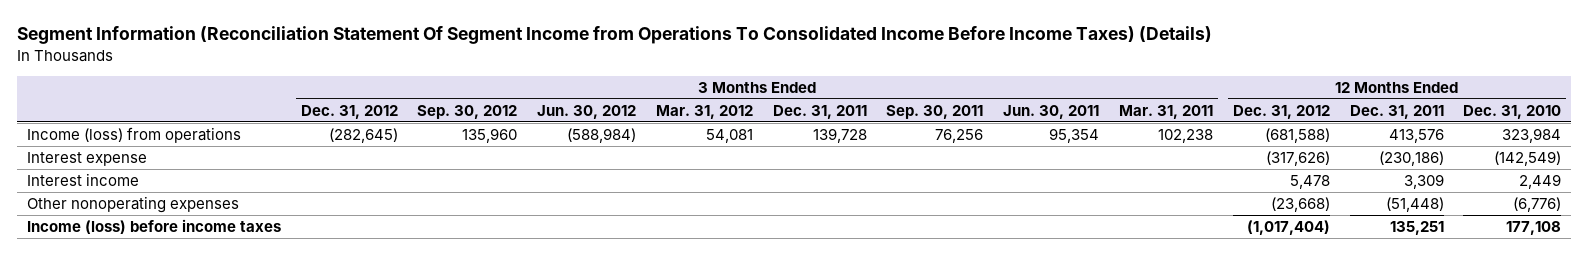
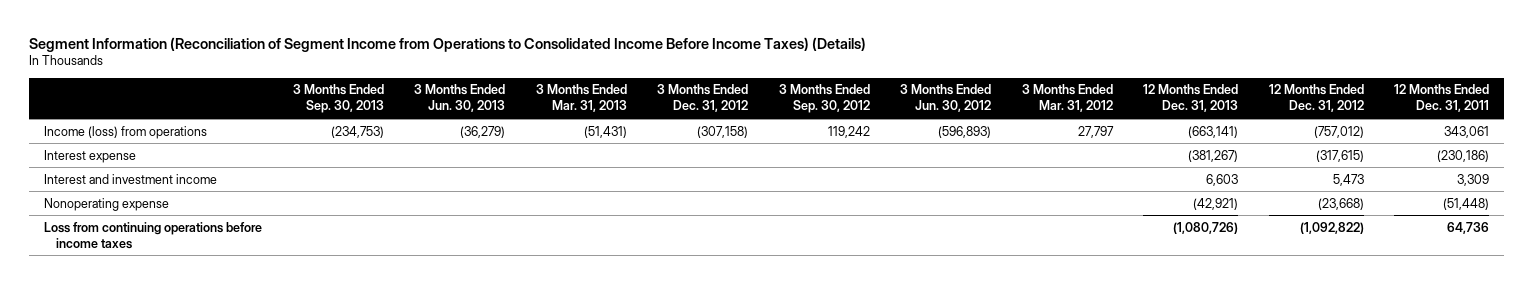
- Segment Information (Reconciliation Statement Of Segment Income from Operations To Consolidated Income Before Income Taxes) (Details)
+ Segment Information (Reconciliation of Segment Income from Operations to Consolidated Income Before Income Taxes) (Details)
- | 3 Months Ended Dec. 31, 2012 | 3 Months Ended Sep. 30, 2012 | 3 Months Ended Jun. 30, 2012 | 3 Months Ended Mar. 31, 2012 | 3 Months Ended Dec. 31, 2011 | 3 Months Ended Sep. 30, 2011 | 3 Months Ended Jun. 30, 2011 | 3 Months Ended Mar. 31, 2011 | 12 Months Ended Dec. 31, 2012 | 12 Months Ended Dec. 31, 2011 | 12 Months Ended Dec. 31, 2010
+ | 3 Months Ended Sep. 30, 2013 | 3 Months Ended Jun. 30, 2013 | 3 Months Ended Mar. 31, 2013 | 3 Months Ended Dec. 31, 2012 | 3 Months Ended Sep. 30, 2012 | 3 Months Ended Jun. 30, 2012 | 3 Months Ended Mar. 31, 2012 | 12 Months Ended Dec. 31, 2013 | 12 Months Ended Dec. 31, 2012 | 12 Months Ended Dec. 31, 2011
- Income (loss) from operations | (282,645) | 135,960 | (588,984) | 54,081 | 139,728 | 76,256 | 95,354 | 102,238 | (681,588) | 413,576 | 323,984
- Interest expense | | | | | | | | | (317,626) | (230,186) | (142,549)
- Interest income | | | | | | | | | 5,478 | 3,309 | 2,449
- Other nonoperating expenses | | | | | | | | | (23,668) | (51,448) | (6,776)
- Income (loss) before income taxes | | | | | | | | | (1,017,404) | 135,251 | 177,108
+ Income (loss) from operations | (234,753) | (36,279) | (51,431) | (307,158) | 119,242 | (596,893) | 27,797 | (663,141) | (757,012) | 343,061
+ Interest expense | | | | | | | | (381,267) | (317,615) | (230,186)
+ Interest and investment income | | | | | | | | 6,603 | 5,473 | 3,309
+ Nonoperating expense | | | | | | | | (42,921) | (23,668) | (51,448)
+ Loss from continuing operations before income taxes | | | | | | | | (1,080,726) | (1,092,822) | 64,736

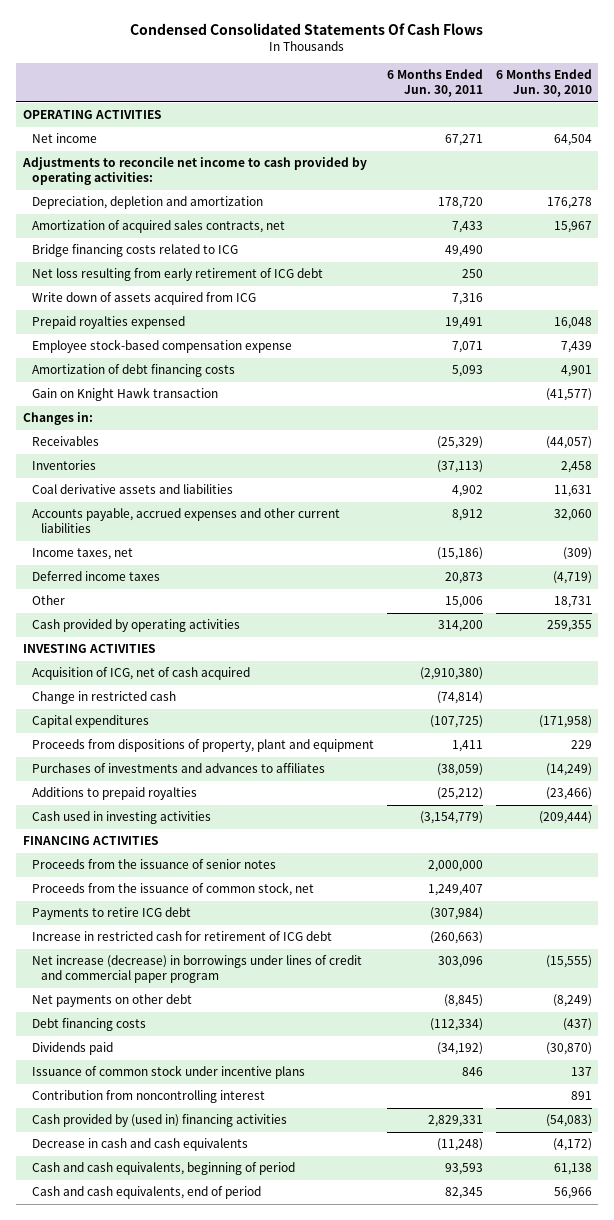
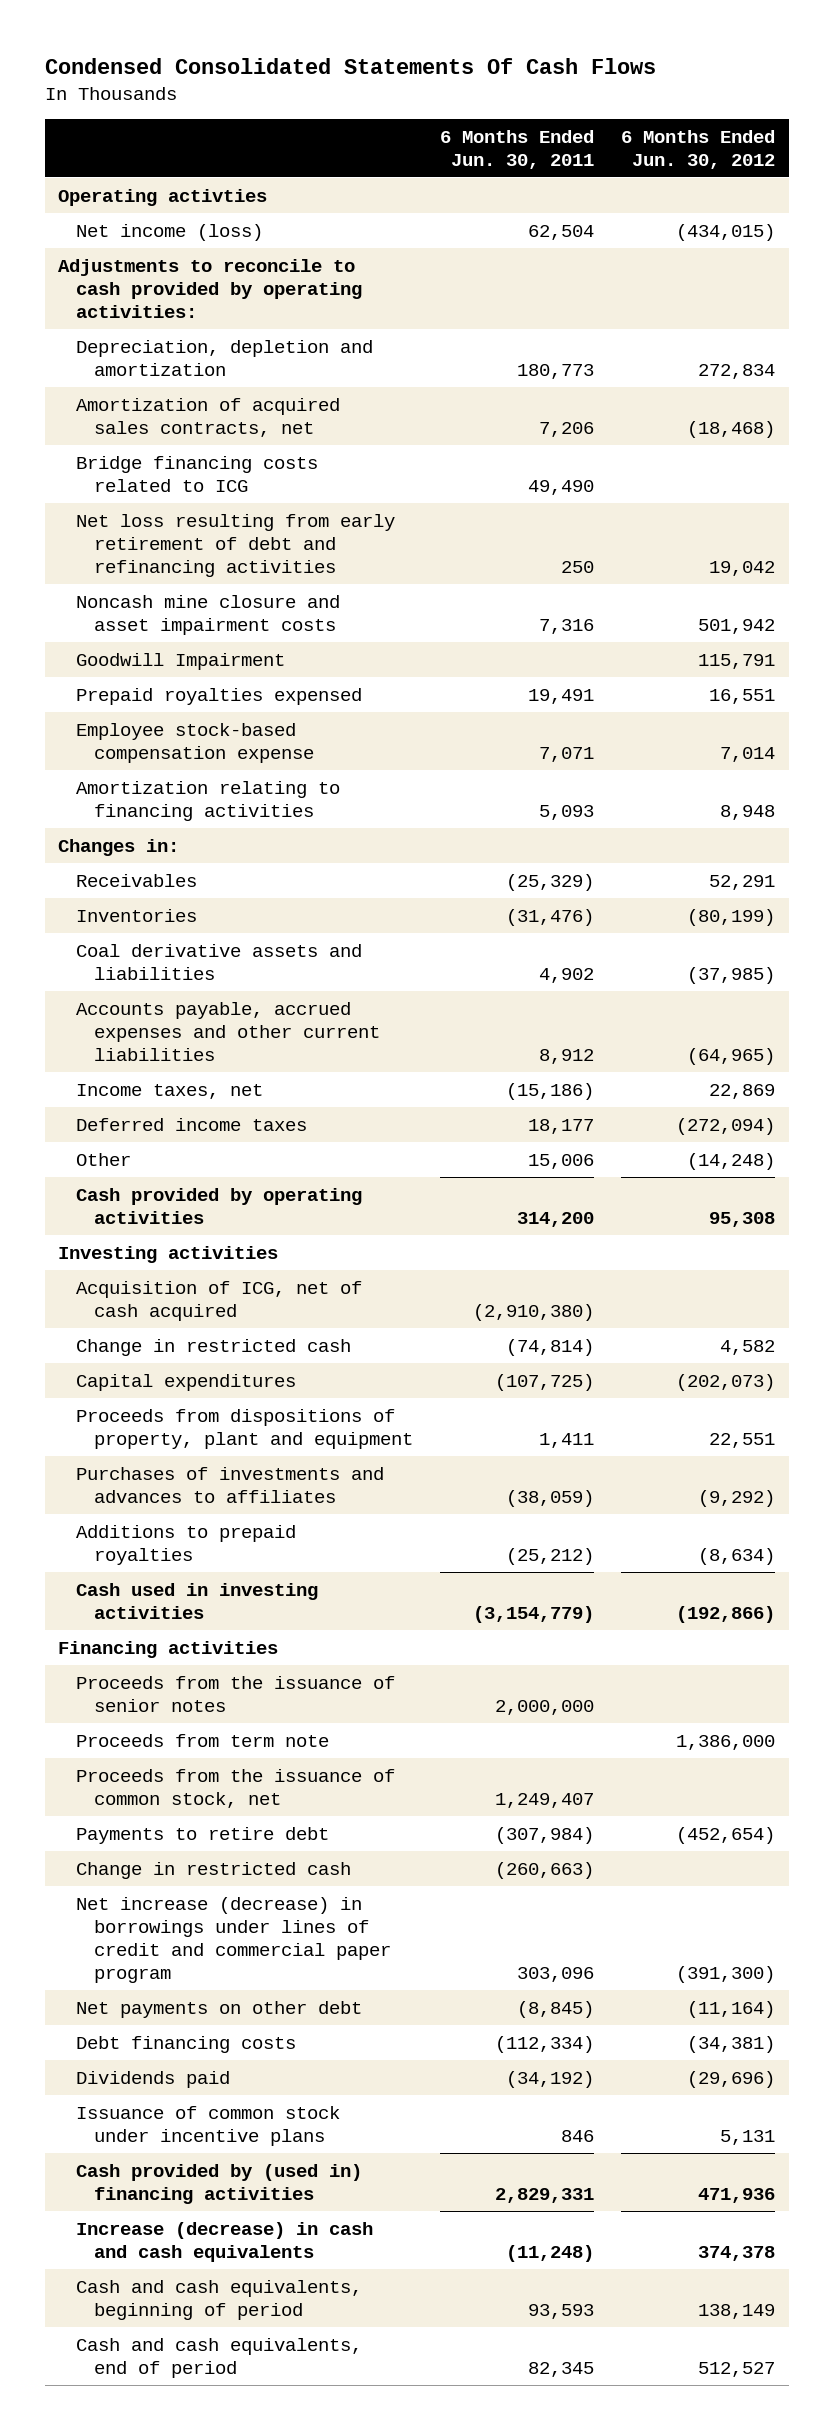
- | 6 Months Ended Jun. 30, 2011 | 6 Months Ended Jun. 30, 2010
+ | 6 Months Ended Jun. 30, 2011 | 6 Months Ended Jun. 30, 2012
- OPERATING ACTIVITIES
- Net income | 67,271 | 64,504
- Adjustments to reconcile net income to cash provided by operating activities:
- Depreciation, depletion and amortization | 178,720 | 176,278
- Amortization of acquired sales contracts, net | 7,433 | 15,967
+ Operating activties
+ Net income (loss) | 62,504 | (434,015)
+ Adjustments to reconcile to cash provided by operating activities:
+ Depreciation, depletion and amortization | 180,773 | 272,834
+ Amortization of acquired sales contracts, net | 7,206 | (18,468)
- Net loss resulting from early retirement of ICG debt | 250 |
- Write down of assets acquired from ICG | 7,316 |
+ Net loss resulting from early retirement of debt and refinancing activities | 250 | 19,042
+ Noncash mine closure and asset impairment costs | 7,316 | 501,942
+ Goodwill Impairment | | 115,791
- Amortization of debt financing costs | 5,093 | 4,901
- Gain on Knight Hawk transaction | | (41,577)
+ Amortization relating to financing activities | 5,093 | 8,948
- Inventories | (37,113) | 2,458
+ Inventories | (31,476) | (80,199)
- Deferred income taxes | 20,873 | (4,719)
+ Deferred income taxes | 18,177 | (272,094)
- INVESTING ACTIVITIES
+ Investing activities
- FINANCING ACTIVITIES
+ Financing activities
+ Proceeds from term note | | 1,386,000
- Payments to retire ICG debt | (307,984) |
- Increase in restricted cash for retirement of ICG debt | (260,663) |
+ Payments to retire debt | (307,984) | (452,654)
+ Change in restricted cash | (260,663) |
- Contribution from noncontrolling interest | | 891
- Decrease in cash and cash equivalents | (11,248) | (4,172)
+ Increase (decrease) in cash and cash equivalents | (11,248) | 374,378

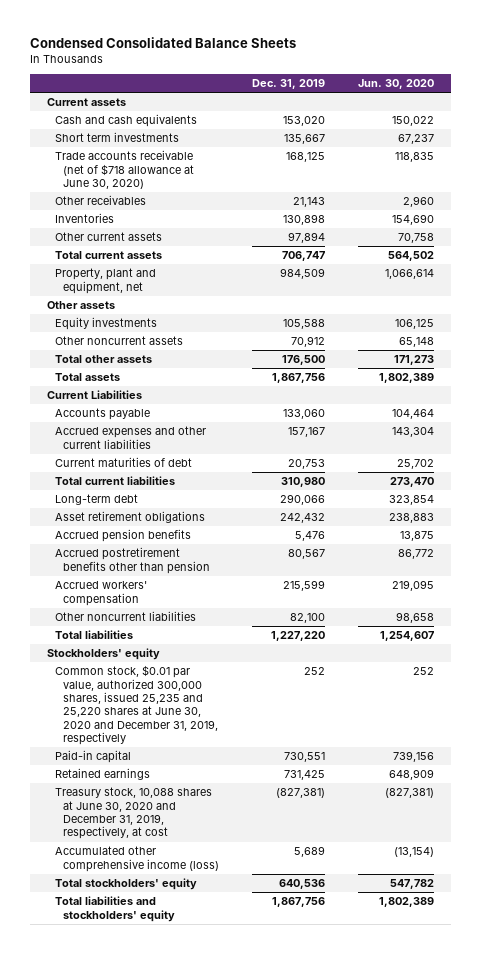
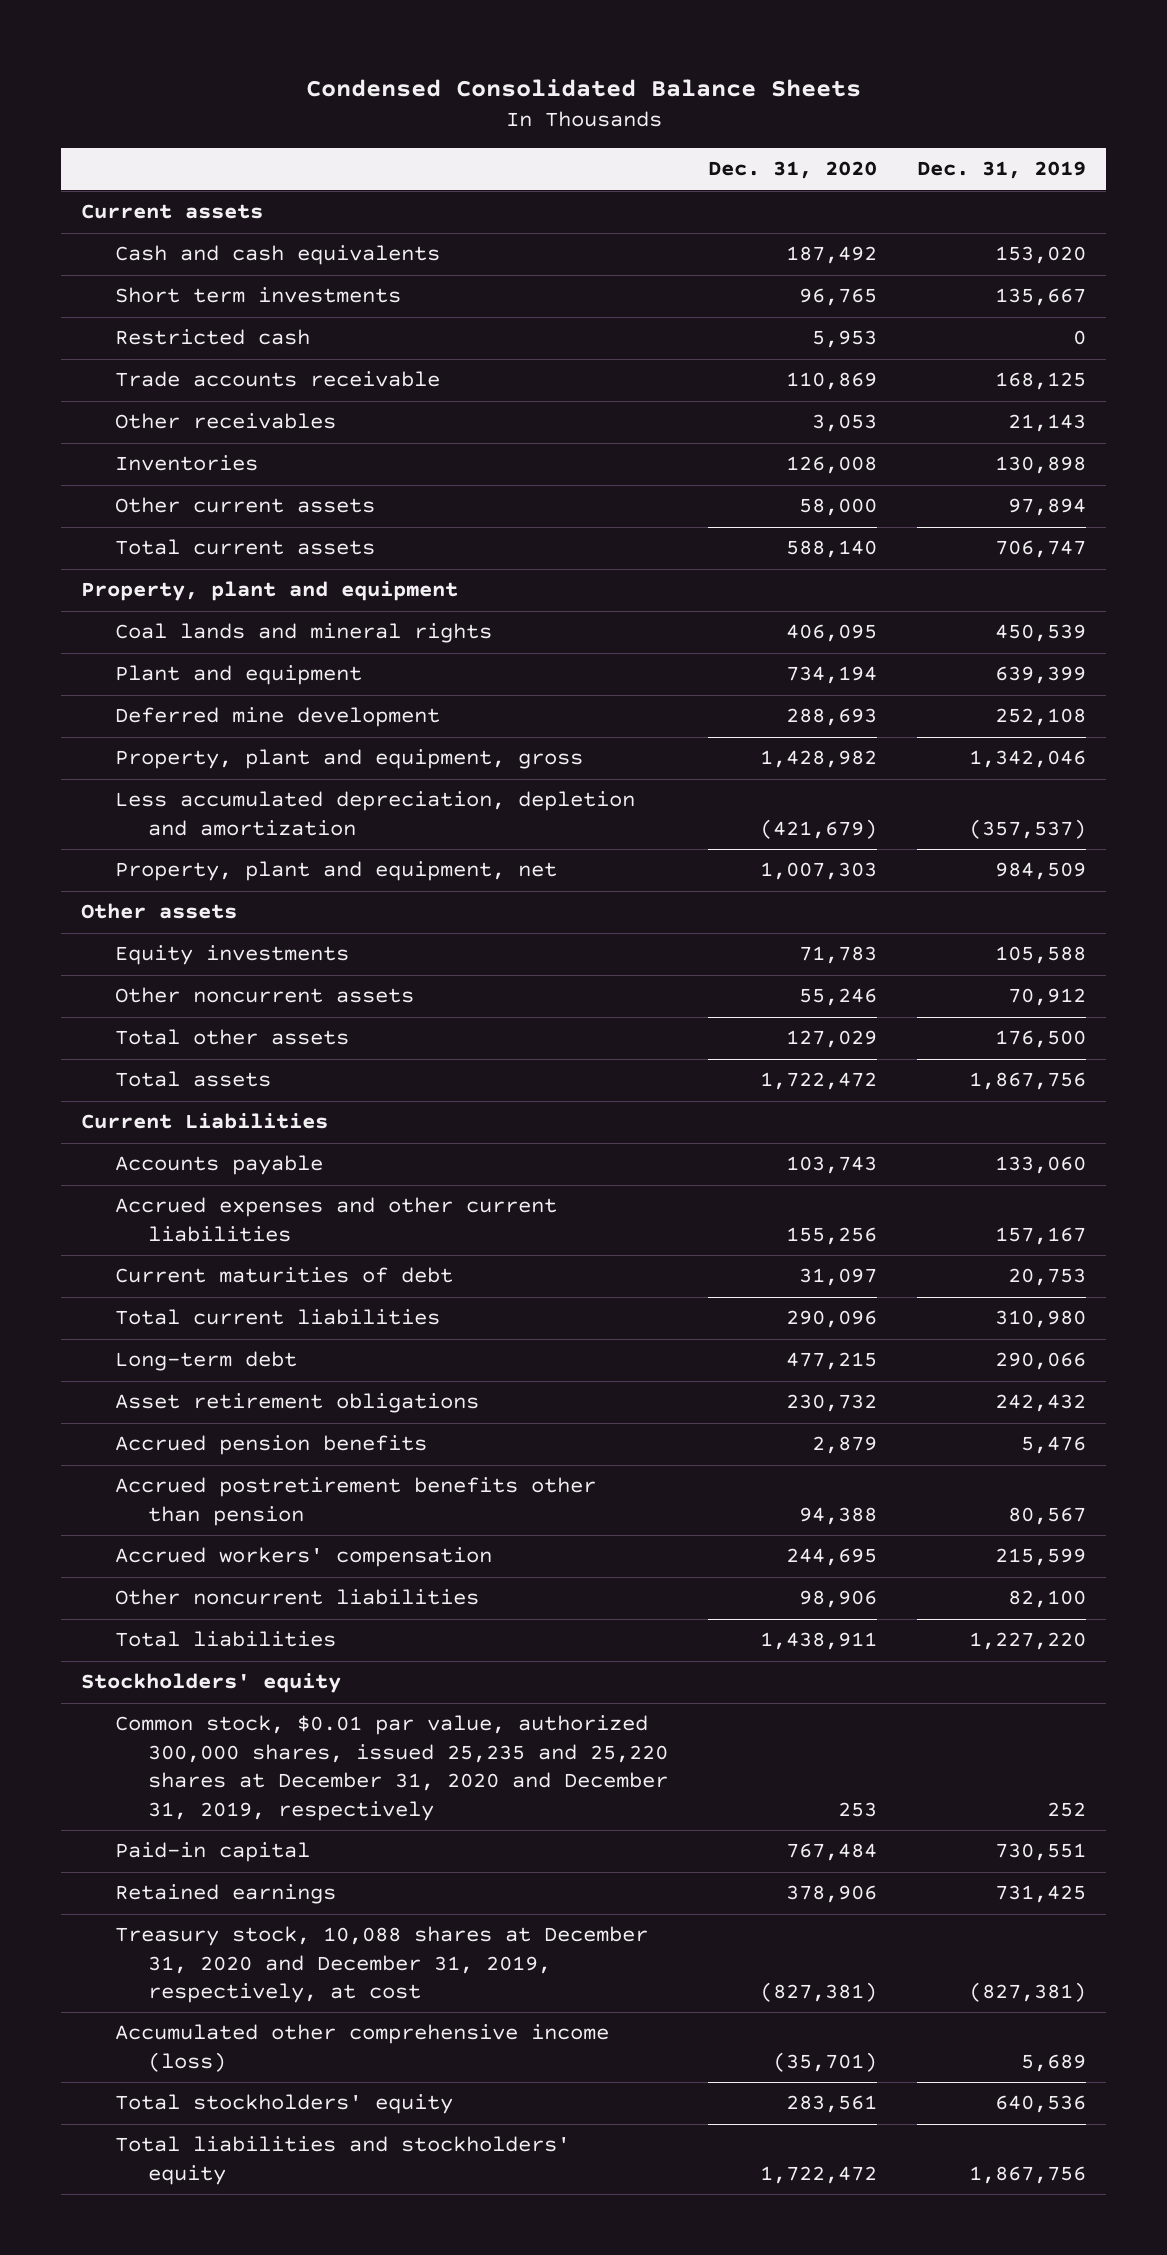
- | Dec. 31, 2019 | Jun. 30, 2020
+ | Dec. 31, 2020 | Dec. 31, 2019
- Trade accounts receivable (net of $718 allowance at June 30, 2020) | 168,125 | 118,835
+ Restricted cash | 5,953 | 0
+ Trade accounts receivable | 110,869 | 168,125
+ Property, plant and equipment
+ Coal lands and mineral rights | 406,095 | 450,539
+ Plant and equipment | 734,194 | 639,399
+ Deferred mine development | 288,693 | 252,108
+ Property, plant and equipment, gross | 1,428,982 | 1,342,046
+ Less accumulated depreciation, depletion and amortization | (421,679) | (357,537)
- Common stock, $0.01 par value, authorized 300,000 shares, issued 25,235 and 25,220 shares at June 30, 2020 and December 31, 2019, respectively | 252 | 252
+ Common stock, $0.01 par value, authorized 300,000 shares, issued 25,235 and 25,220 shares at December 31, 2020 and December 31, 2019, respectively | 253 | 252
- Treasury stock, 10,088 shares at June 30, 2020 and December 31, 2019, respectively, at cost | (827,381) | (827,381)
+ Treasury stock, 10,088 shares at December 31, 2020 and December 31, 2019, respectively, at cost | (827,381) | (827,381)

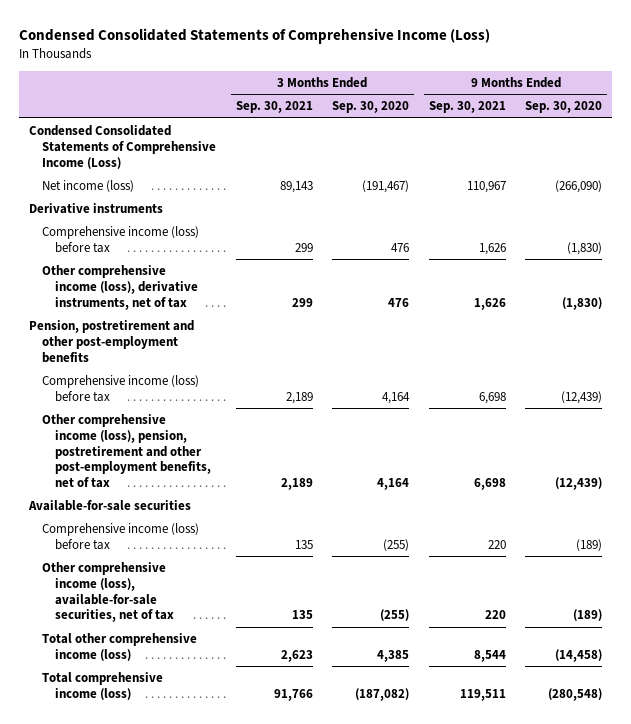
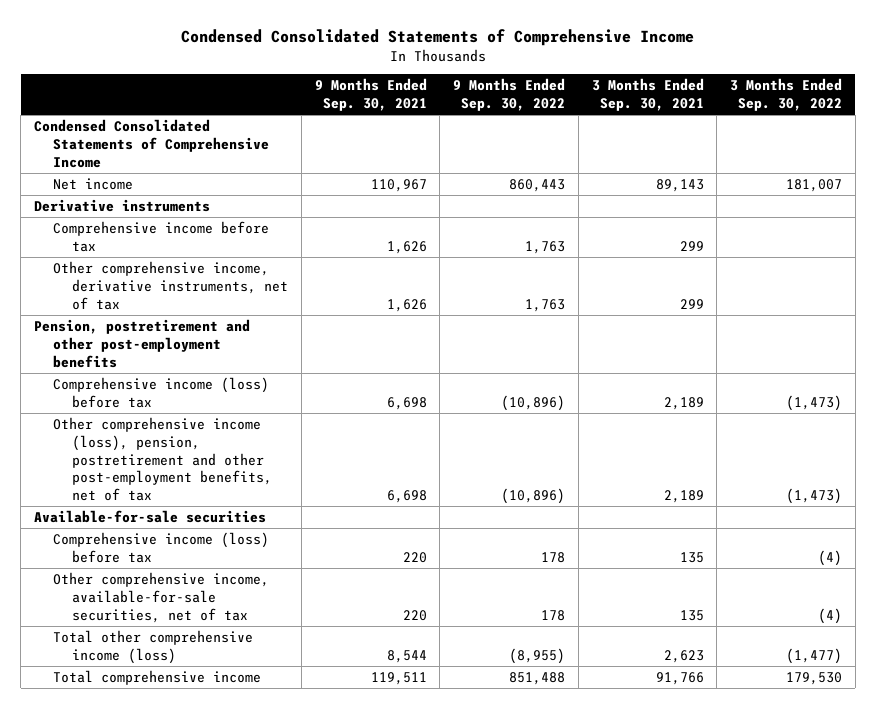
- Condensed Consolidated Statements of Comprehensive Income (Loss)
+ Condensed Consolidated Statements of Comprehensive Income
- | 3 Months Ended Sep. 30, 2021 | 3 Months Ended Sep. 30, 2020 | 9 Months Ended Sep. 30, 2021 | 9 Months Ended Sep. 30, 2020
+ | 9 Months Ended Sep. 30, 2021 | 9 Months Ended Sep. 30, 2022 | 3 Months Ended Sep. 30, 2021 | 3 Months Ended Sep. 30, 2022
- Condensed Consolidated Statements of Comprehensive Income (Loss)
- Net income (loss) | 89,143 | (191,467) | 110,967 | (266,090)
+ Condensed Consolidated Statements of Comprehensive Income
+ Net income | 110,967 | 860,443 | 89,143 | 181,007
- Comprehensive income (loss) before tax | 299 | 476 | 1,626 | (1,830)
- Other comprehensive income (loss), derivative instruments, net of tax | 299 | 476 | 1,626 | (1,830)
+ Comprehensive income before tax | 1,626 | 1,763 | 299 |
+ Other comprehensive income, derivative instruments, net of tax | 1,626 | 1,763 | 299 |
- Other comprehensive income (loss), available-for-sale securities, net of tax | 135 | (255) | 220 | (189)
+ Other comprehensive income, available-for-sale securities, net of tax | 220 | 178 | 135 | (4)
- Total comprehensive income (loss) | 91,766 | (187,082) | 119,511 | (280,548)
+ Total comprehensive income | 119,511 | 851,488 | 91,766 | 179,530

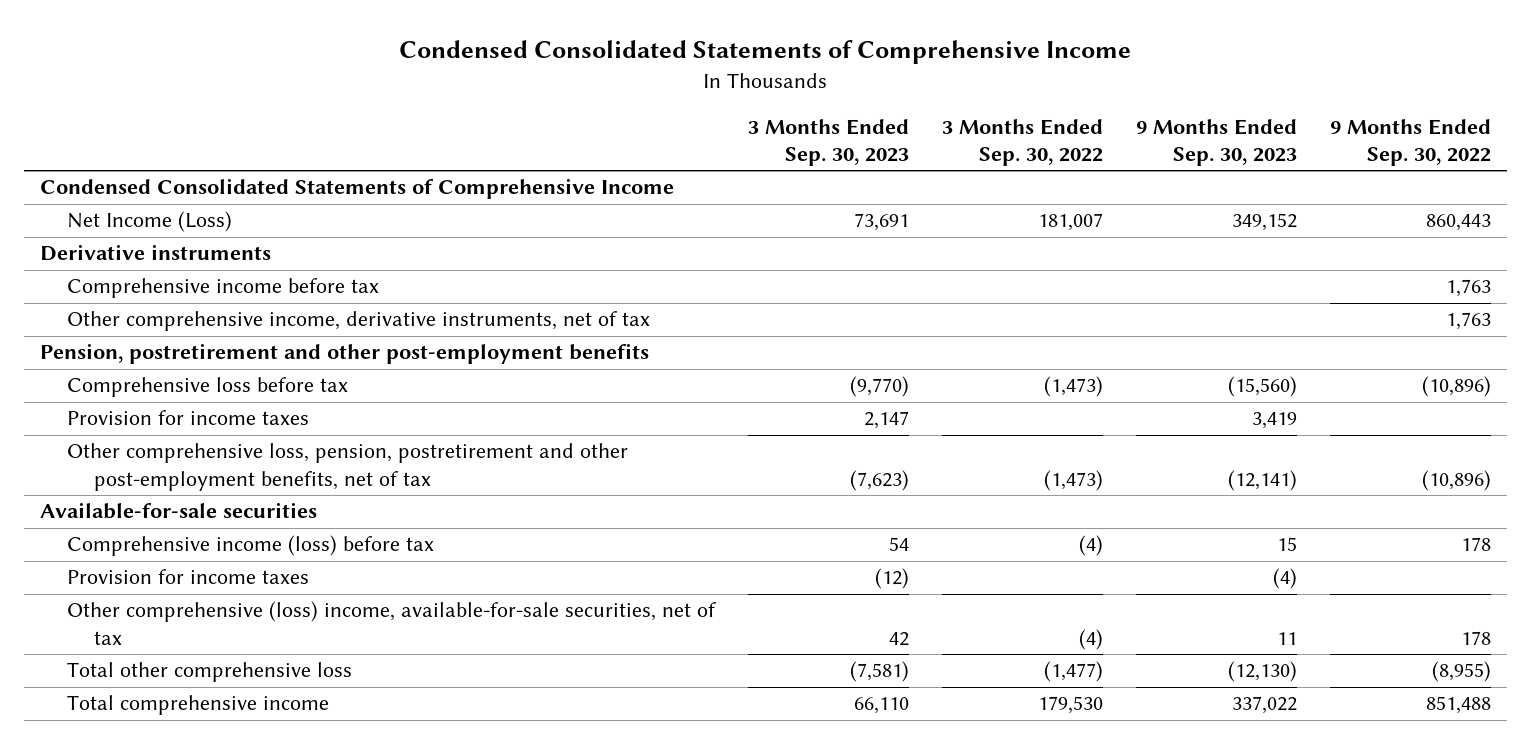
- | 9 Months Ended Sep. 30, 2021 | 9 Months Ended Sep. 30, 2022 | 3 Months Ended Sep. 30, 2021 | 3 Months Ended Sep. 30, 2022
+ | 3 Months Ended Sep. 30, 2023 | 3 Months Ended Sep. 30, 2022 | 9 Months Ended Sep. 30, 2023 | 9 Months Ended Sep. 30, 2022
- Net income | 110,967 | 860,443 | 89,143 | 181,007
+ Net Income (Loss) | 73,691 | 181,007 | 349,152 | 860,443
- Comprehensive income (loss) before tax | 6,698 | (10,896) | 2,189 | (1,473)
- Other comprehensive income (loss), pension, postretirement and other post-employment benefits, net of tax | 6,698 | (10,896) | 2,189 | (1,473)
+ Comprehensive loss before tax | (9,770) | (1,473) | (15,560) | (10,896)
+ Provision for income taxes | 2,147 | | 3,419 |
+ Other comprehensive loss, pension, postretirement and other post-employment benefits, net of tax | (7,623) | (1,473) | (12,141) | (10,896)
- Other comprehensive income, available-for-sale securities, net of tax | 220 | 178 | 135 | (4)
- Total other comprehensive income (loss) | 8,544 | (8,955) | 2,623 | (1,477)
+ Provision for income taxes | (12) | | (4) |
+ Other comprehensive (loss) income, available-for-sale securities, net of tax | 42 | (4) | 11 | 178
+ Total other comprehensive loss | (7,581) | (1,477) | (12,130) | (8,955)

